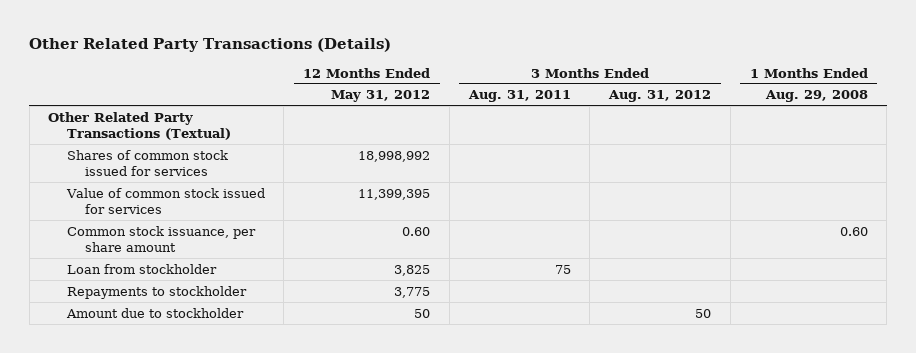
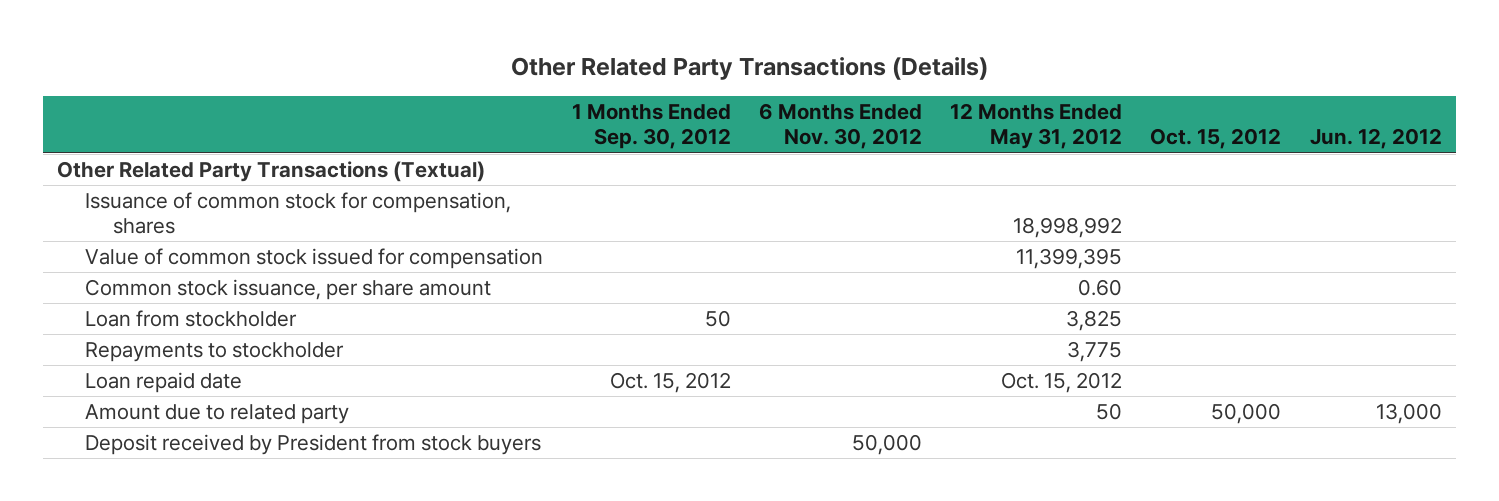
- | 12 Months Ended May 31, 2012 | 3 Months Ended Aug. 31, 2011 | 3 Months Ended Aug. 31, 2012 | 1 Months Ended Aug. 29, 2008
+ | 1 Months Ended Sep. 30, 2012 | 6 Months Ended Nov. 30, 2012 | 12 Months Ended May 31, 2012 | Oct. 15, 2012 | Jun. 12, 2012
- Shares of common stock issued for services | 18,998,992 | | |
- Value of common stock issued for services | 11,399,395 | | |
+ Issuance of common stock for compensation, shares | | | 18,998,992 | |
+ Value of common stock issued for compensation | | | 11,399,395 | |
- Amount due to stockholder | 50 | | 50 |
+ Loan repaid date | Oct. 15, 2012 | | Oct. 15, 2012 | |
+ Amount due to related party | | | 50 | 50,000 | 13,000
+ Deposit received by President from stock buyers | | 50,000 | | |

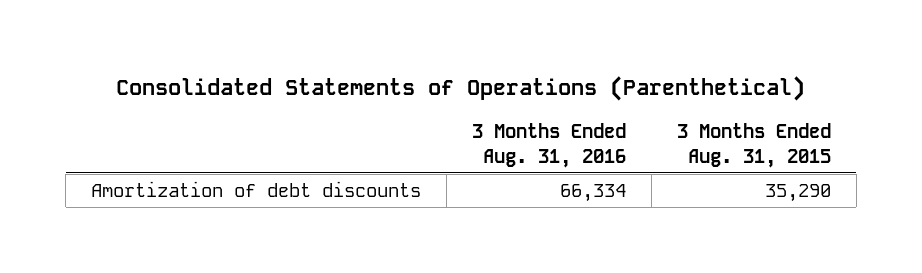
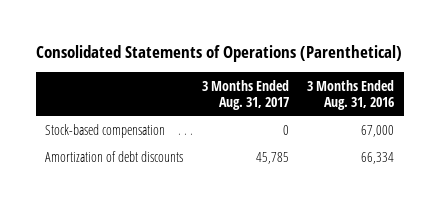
- | 3 Months Ended Aug. 31, 2016 | 3 Months Ended Aug. 31, 2015
+ | 3 Months Ended Aug. 31, 2017 | 3 Months Ended Aug. 31, 2016
+ Stock-based compensation | 0 | 67,000

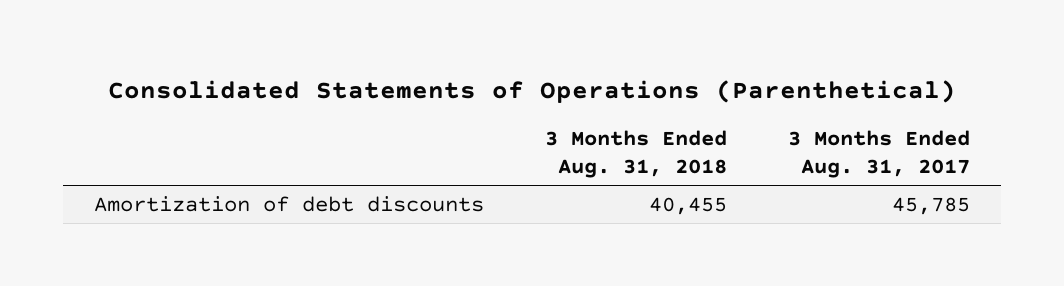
- | 3 Months Ended Aug. 31, 2017 | 3 Months Ended Aug. 31, 2016
+ | 3 Months Ended Aug. 31, 2018 | 3 Months Ended Aug. 31, 2017
- Stock-based compensation | 0 | 67,000

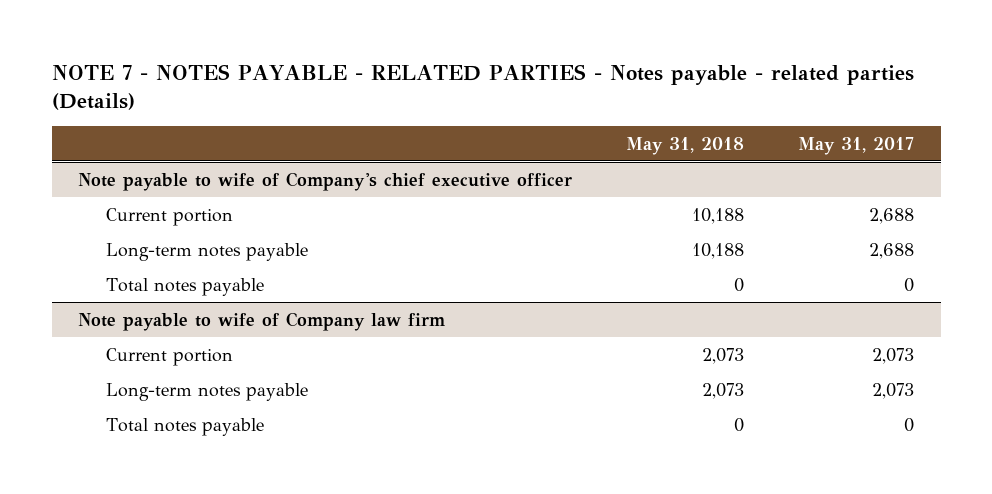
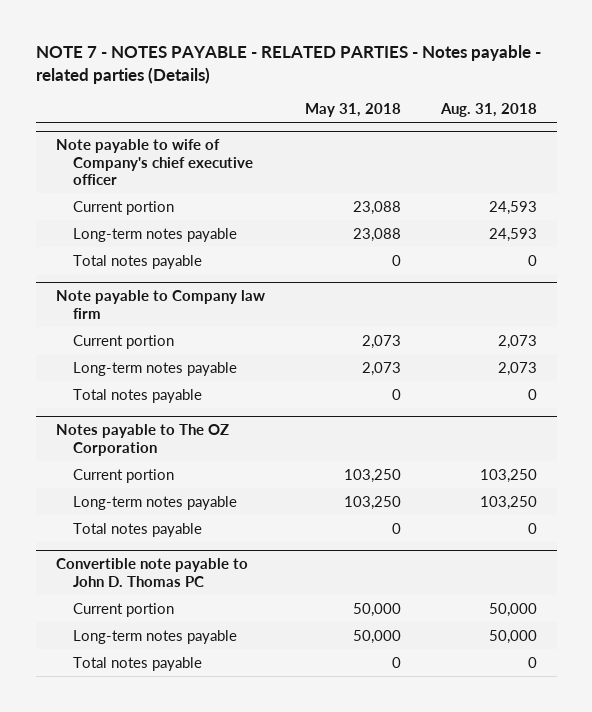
- | May 31, 2018 | May 31, 2017
+ | May 31, 2018 | Aug. 31, 2018
@ Note payable to wife of Company's chief executive officer
- Current portion | 10,188 | 2,688
- Long-term notes payable | 10,188 | 2,688
+ Current portion | 23,088 | 24,593
+ Long-term notes payable | 23,088 | 24,593
- Note payable to wife of Company law firm
+ Note payable to Company law firm
+ Notes payable to The OZ Corporation
+ Current portion | 103,250 | 103,250
+ Long-term notes payable | 103,250 | 103,250
+ Total notes payable | 0 | 0
+ Convertible note payable to John D. Thomas PC
+ Current portion | 50,000 | 50,000
+ Long-term notes payable | 50,000 | 50,000
+ Total notes payable | 0 | 0

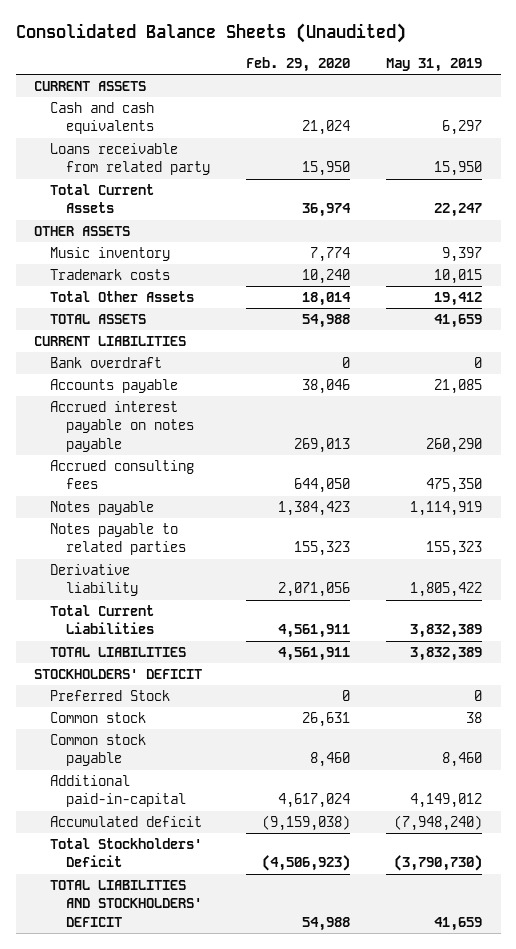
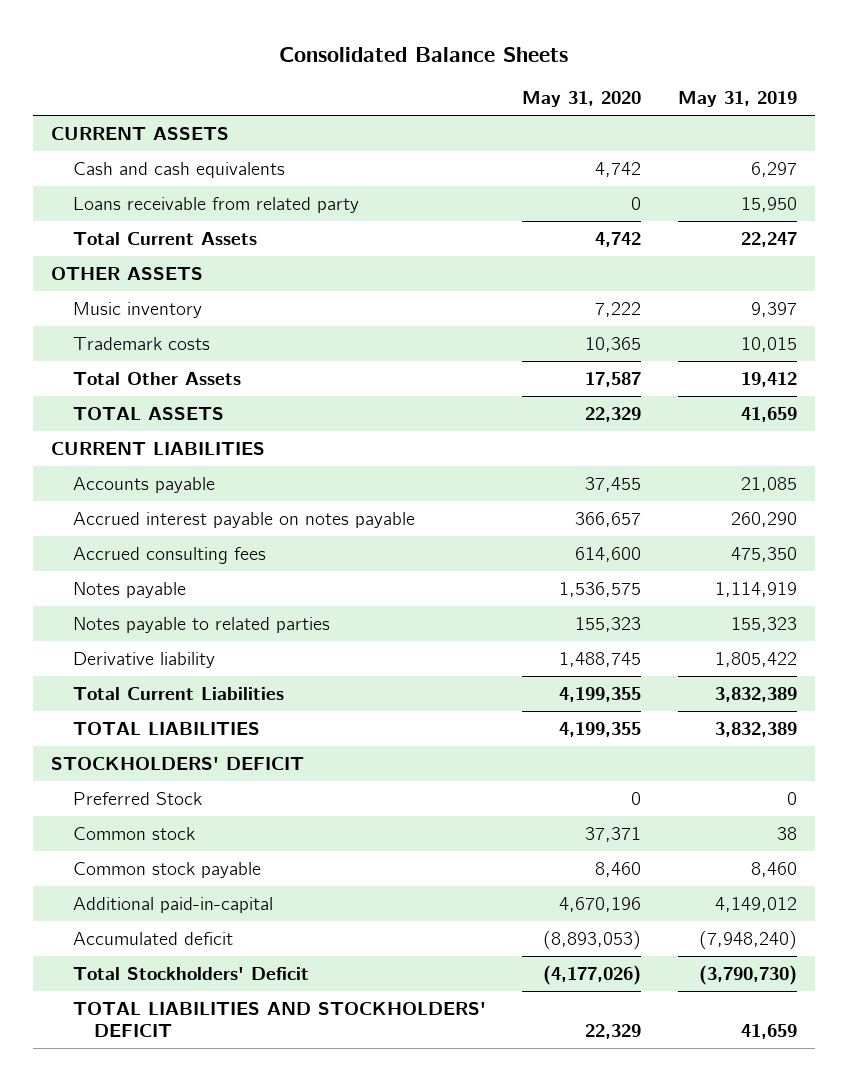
- Consolidated Balance Sheets (Unaudited)
+ Consolidated Balance Sheets
- | Feb. 29, 2020 | May 31, 2019
+ | May 31, 2020 | May 31, 2019
- Bank overdraft | 0 | 0

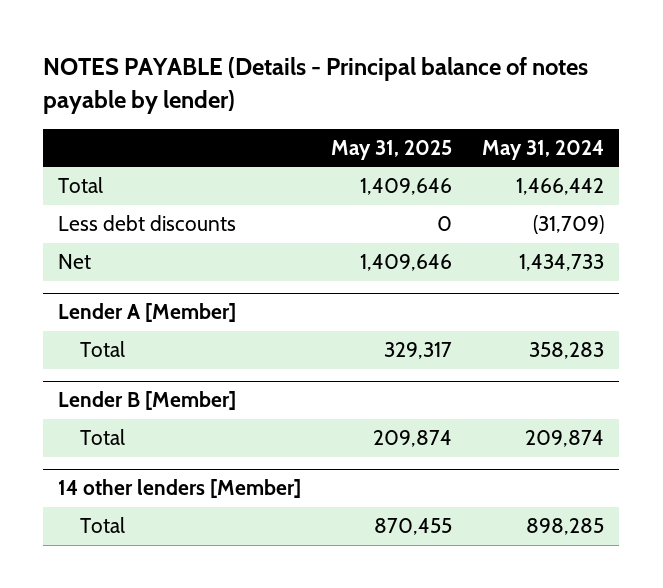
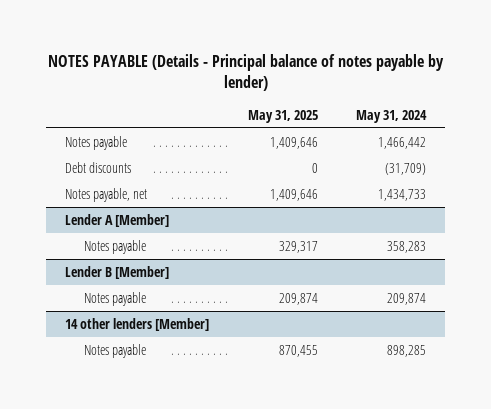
- Total | 1,409,646 | 1,466,442
- Less debt discounts | 0 | (31,709)
- Net | 1,409,646 | 1,434,733
+ Notes payable | 1,409,646 | 1,466,442
+ Debt discounts | 0 | (31,709)
+ Notes payable, net | 1,409,646 | 1,434,733
@ Lender A [Member]
- Total | 329,317 | 358,283
+ Notes payable | 329,317 | 358,283
@ Lender B [Member]
- Total | 209,874 | 209,874
+ Notes payable | 209,874 | 209,874
@ 14 other lenders [Member]
- Total | 870,455 | 898,285
+ Notes payable | 870,455 | 898,285

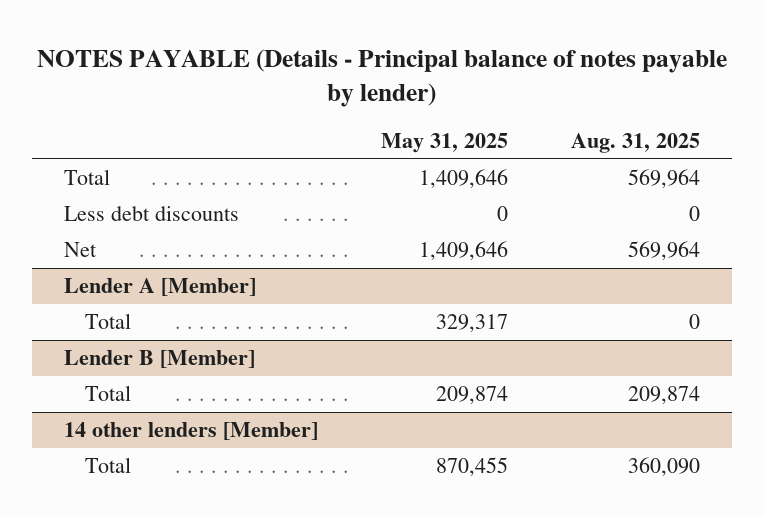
- | May 31, 2025 | May 31, 2024
+ | May 31, 2025 | Aug. 31, 2025
- Notes payable | 1,409,646 | 1,466,442
- Debt discounts | 0 | (31,709)
- Notes payable, net | 1,409,646 | 1,434,733
+ Total | 1,409,646 | 569,964
+ Less debt discounts | 0 | 0
+ Net | 1,409,646 | 569,964
@ Lender A [Member]
- Notes payable | 329,317 | 358,283
+ Total | 329,317 | 0
@ Lender B [Member]
- Notes payable | 209,874 | 209,874
+ Total | 209,874 | 209,874
@ 14 other lenders [Member]
- Notes payable | 870,455 | 898,285
+ Total | 870,455 | 360,090

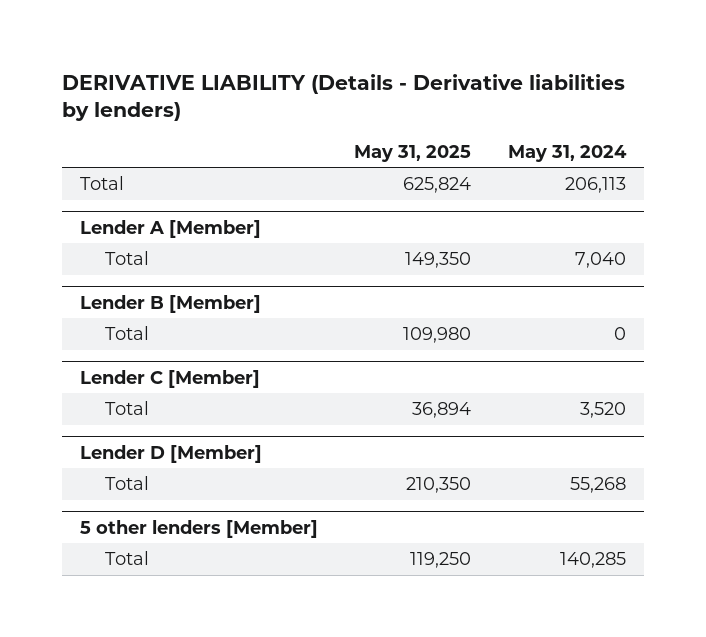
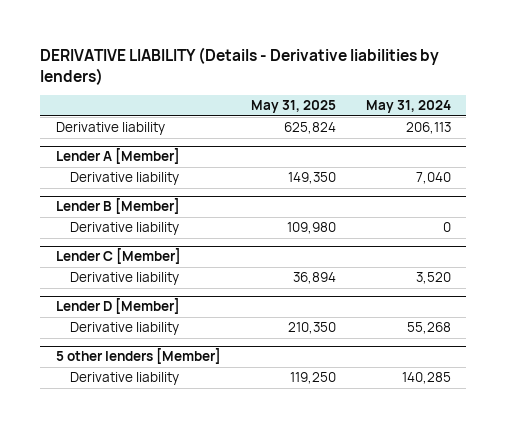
- Total | 625,824 | 206,113
+ Derivative liability | 625,824 | 206,113
@ Lender A [Member]
- Total | 149,350 | 7,040
+ Derivative liability | 149,350 | 7,040
@ Lender B [Member]
- Total | 109,980 | 0
+ Derivative liability | 109,980 | 0
@ Lender C [Member]
- Total | 36,894 | 3,520
+ Derivative liability | 36,894 | 3,520
@ Lender D [Member]
- Total | 210,350 | 55,268
+ Derivative liability | 210,350 | 55,268
@ 5 other lenders [Member]
- Total | 119,250 | 140,285
+ Derivative liability | 119,250 | 140,285

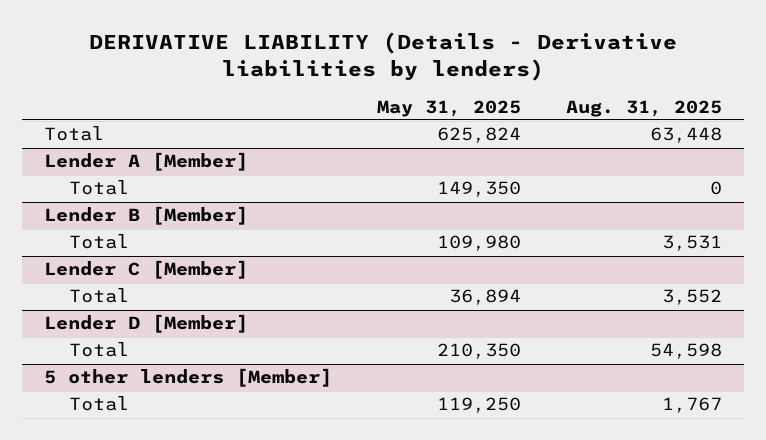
- | May 31, 2025 | May 31, 2024
+ | May 31, 2025 | Aug. 31, 2025
- Derivative liability | 625,824 | 206,113
+ Total | 625,824 | 63,448
@ Lender A [Member]
- Derivative liability | 149,350 | 7,040
+ Total | 149,350 | 0
@ Lender B [Member]
- Derivative liability | 109,980 | 0
+ Total | 109,980 | 3,531
@ Lender C [Member]
- Derivative liability | 36,894 | 3,520
+ Total | 36,894 | 3,552
@ Lender D [Member]
- Derivative liability | 210,350 | 55,268
+ Total | 210,350 | 54,598
@ 5 other lenders [Member]
- Derivative liability | 119,250 | 140,285
+ Total | 119,250 | 1,767

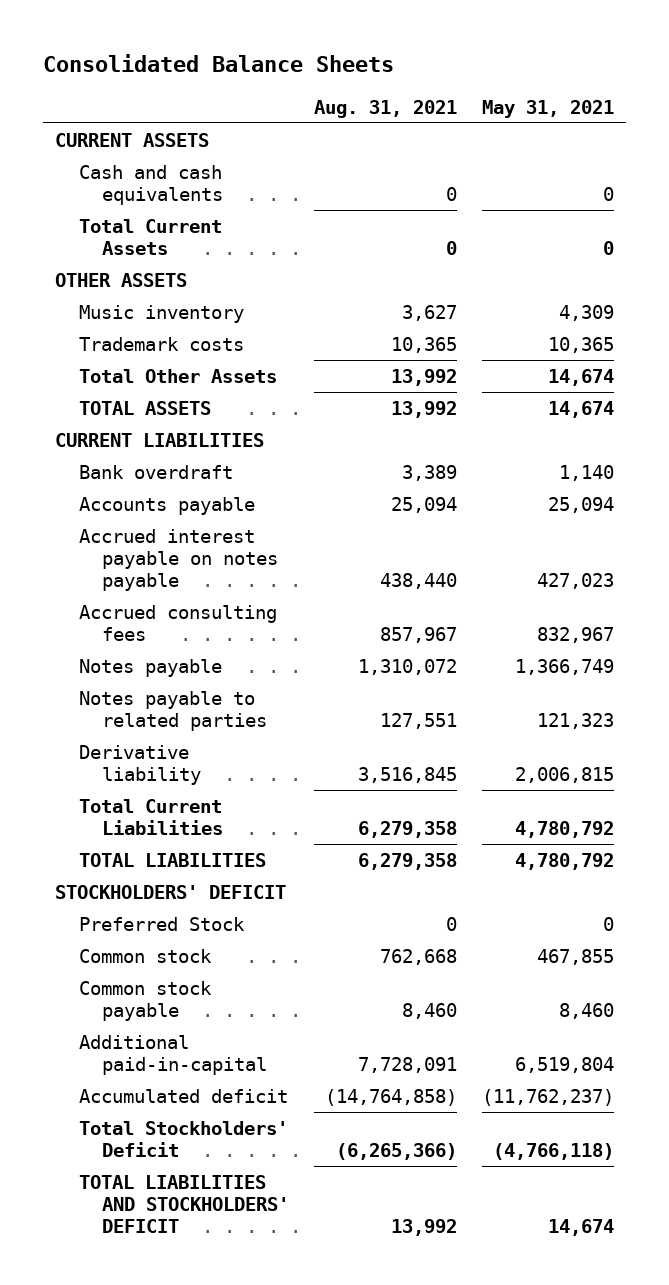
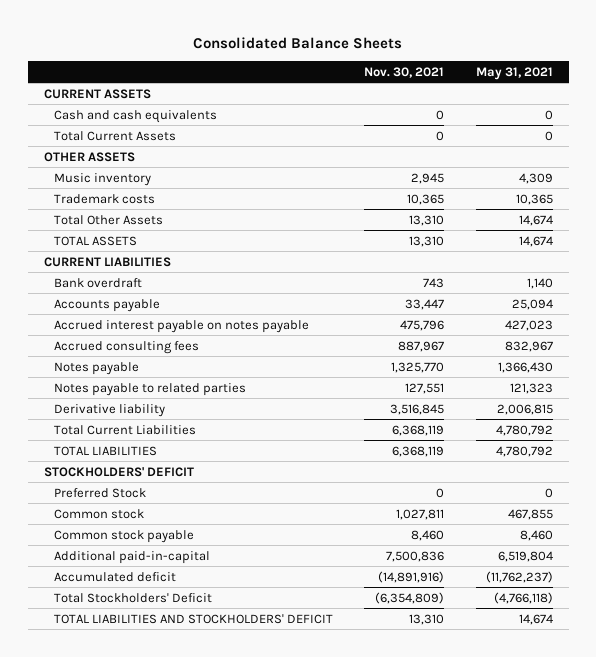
- | Aug. 31, 2021 | May 31, 2021
+ | Nov. 30, 2021 | May 31, 2021
- Notes payable | 1,310,072 | 1,366,749
+ Notes payable | 1,325,770 | 1,366,430

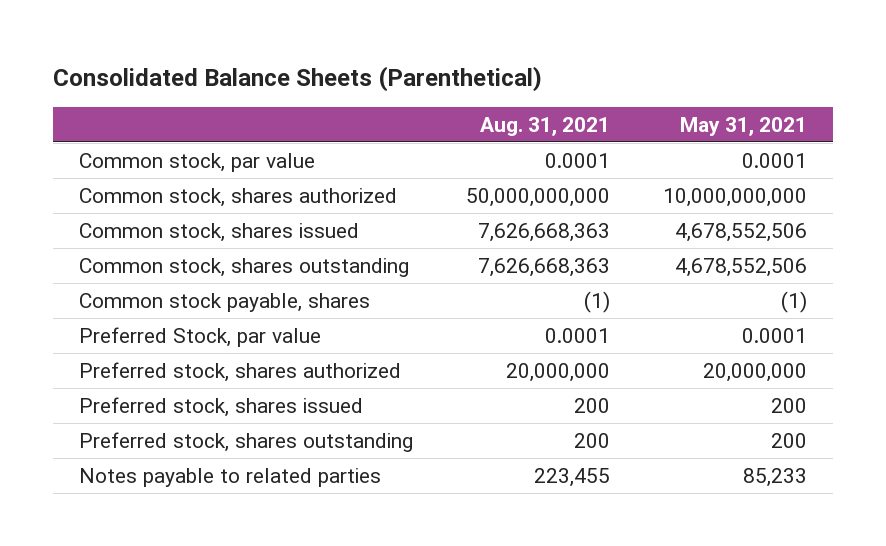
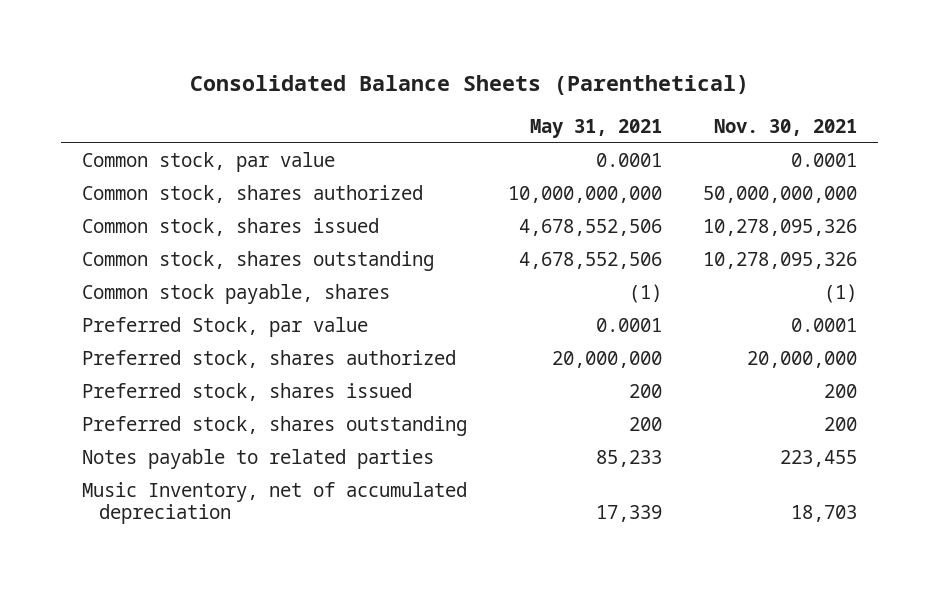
- | Aug. 31, 2021 | May 31, 2021
+ | May 31, 2021 | Nov. 30, 2021
+ Music Inventory, net of accumulated depreciation | 17,339 | 18,703

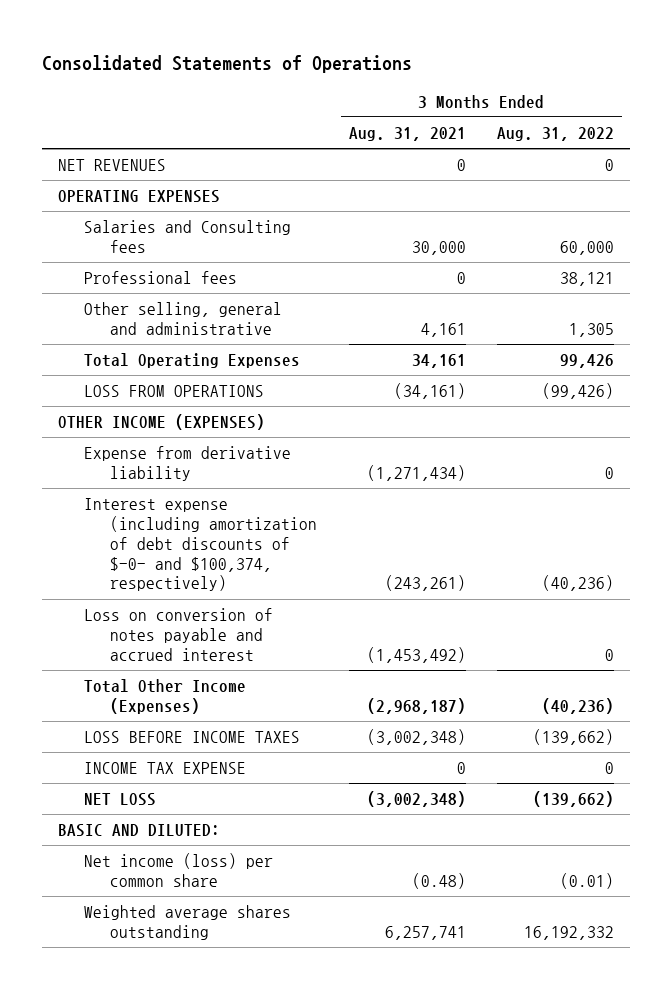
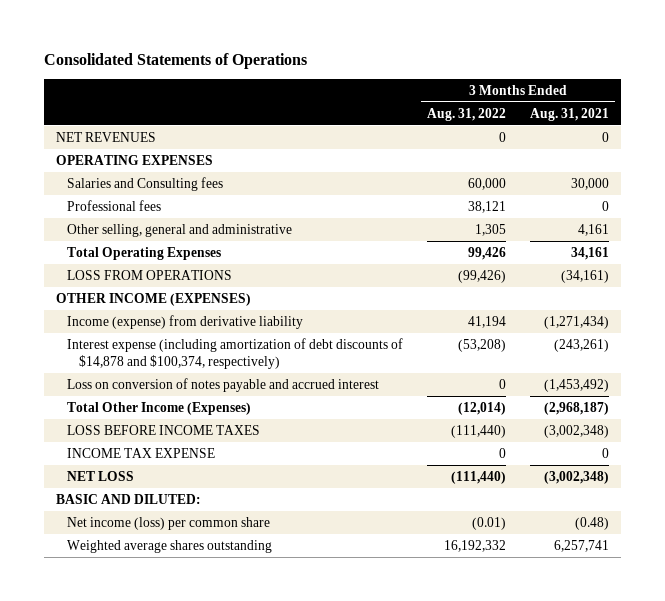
- | 3 Months Ended Aug. 31, 2021 | 3 Months Ended Aug. 31, 2022
+ | 3 Months Ended Aug. 31, 2022 | 3 Months Ended Aug. 31, 2021
- Expense from derivative liability | (1,271,434) | 0
- Interest expense (including amortization of debt discounts of $-0- and $100,374, respectively) | (243,261) | (40,236)
+ Income (expense) from derivative liability | 41,194 | (1,271,434)
+ Interest expense (including amortization of debt discounts of $14,878 and $100,374, respectively) | (53,208) | (243,261)
- Total Other Income (Expenses) | (2,968,187) | (40,236)
- LOSS BEFORE INCOME TAXES | (3,002,348) | (139,662)
+ Total Other Income (Expenses) | (12,014) | (2,968,187)
+ LOSS BEFORE INCOME TAXES | (111,440) | (3,002,348)
- NET LOSS | (3,002,348) | (139,662)
+ NET LOSS | (111,440) | (3,002,348)

